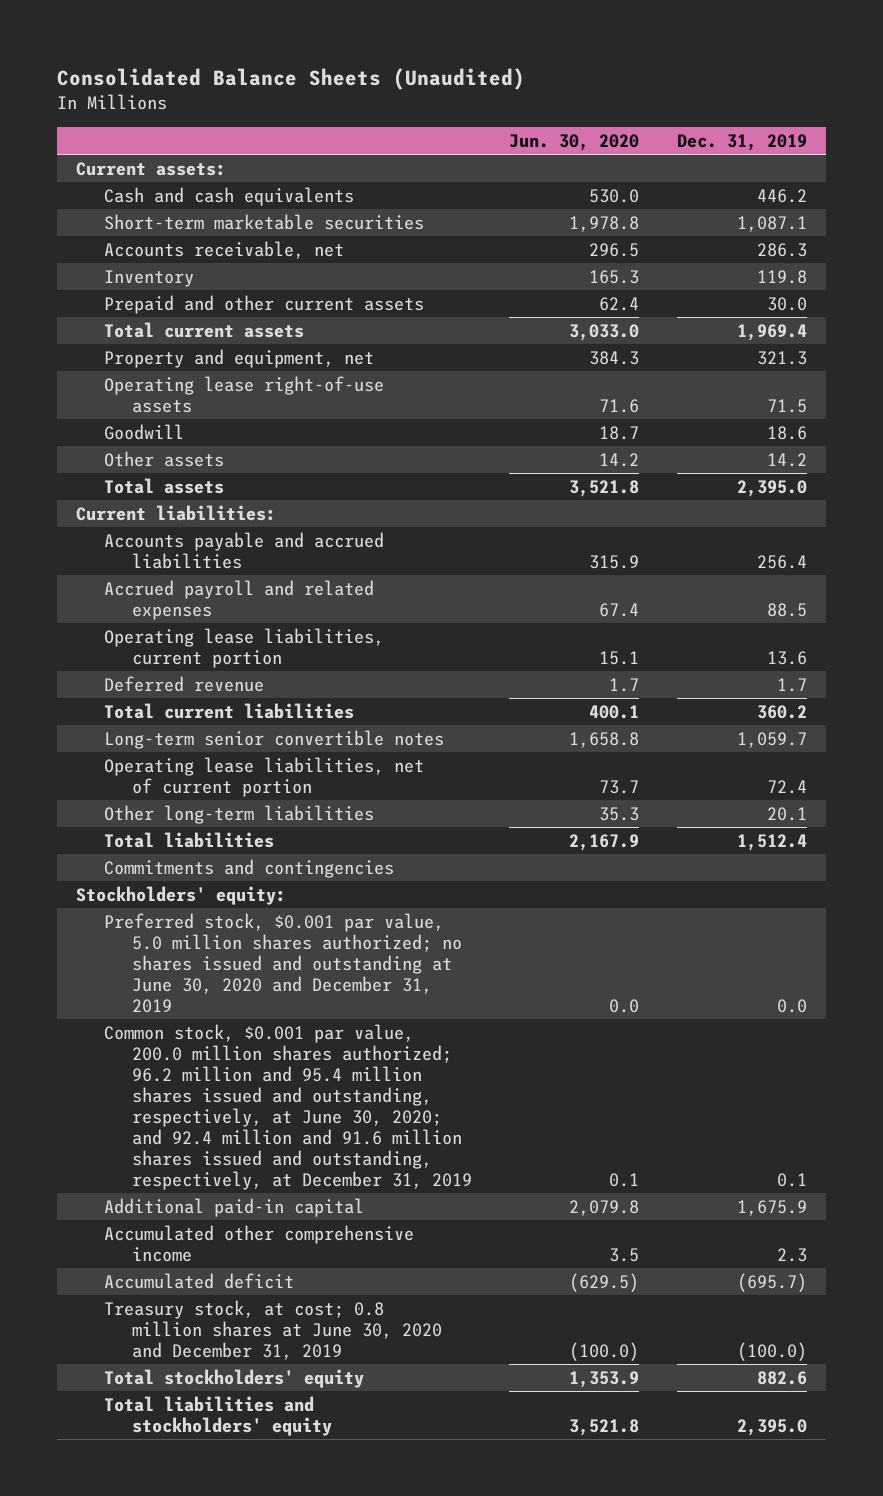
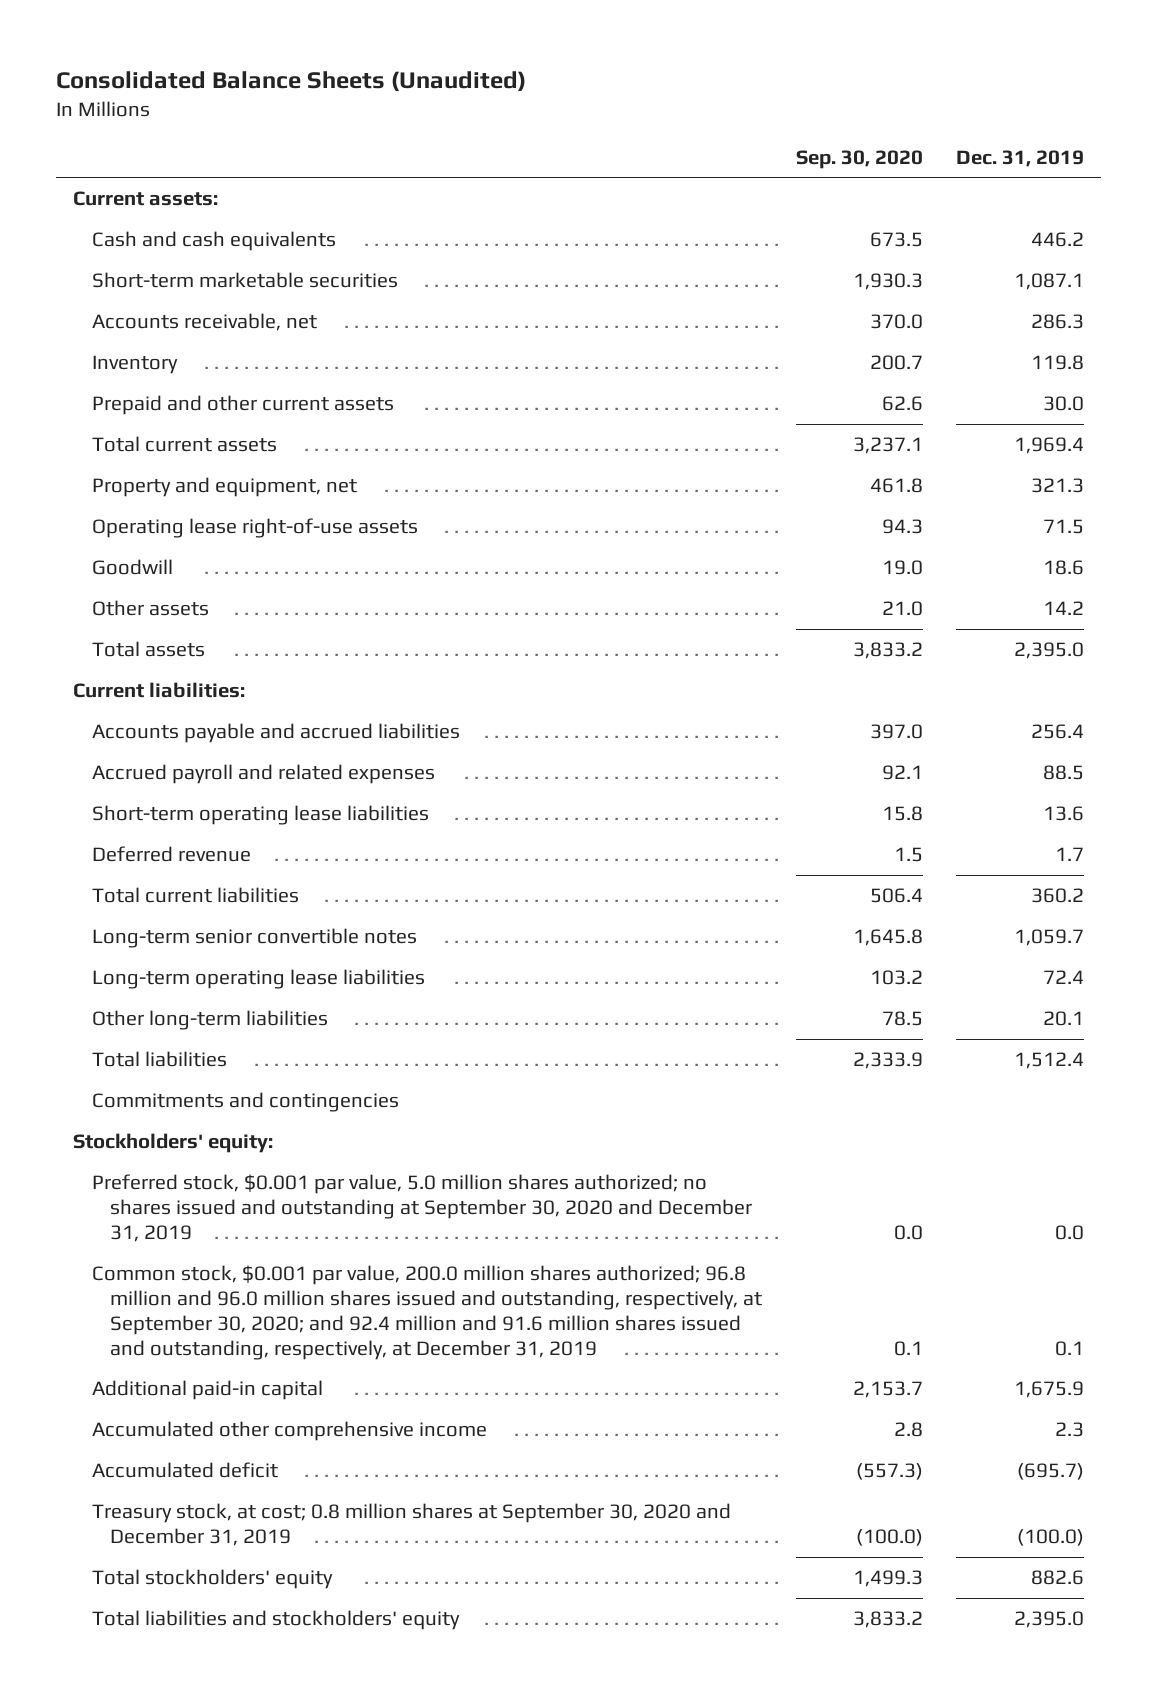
- | Jun. 30, 2020 | Dec. 31, 2019
+ | Sep. 30, 2020 | Dec. 31, 2019
- Operating lease liabilities, current portion | 15.1 | 13.6
+ Short-term operating lease liabilities | 15.8 | 13.6
- Operating lease liabilities, net of current portion | 73.7 | 72.4
+ Long-term operating lease liabilities | 103.2 | 72.4
- Preferred stock, $0.001 par value, 5.0 million shares authorized; no shares issued and outstanding at June 30, 2020 and December 31, 2019 | 0.0 | 0.0
- Common stock, $0.001 par value, 200.0 million shares authorized; 96.2 million and 95.4 million shares issued and outstanding, respectively, at June 30, 2020; and 92.4 million and 91.6 million shares issued and outstanding, respectively, at December 31, 2019 | 0.1 | 0.1
+ Preferred stock, $0.001 par value, 5.0 million shares authorized; no shares issued and outstanding at September 30, 2020 and December 31, 2019 | 0.0 | 0.0
+ Common stock, $0.001 par value, 200.0 million shares authorized; 96.8 million and 96.0 million shares issued and outstanding, respectively, at September 30, 2020; and 92.4 million and 91.6 million shares issued and outstanding, respectively, at December 31, 2019 | 0.1 | 0.1
- Treasury stock, at cost; 0.8 million shares at June 30, 2020 and December 31, 2019 | (100.0) | (100.0)
+ Treasury stock, at cost; 0.8 million shares at September 30, 2020 and December 31, 2019 | (100.0) | (100.0)

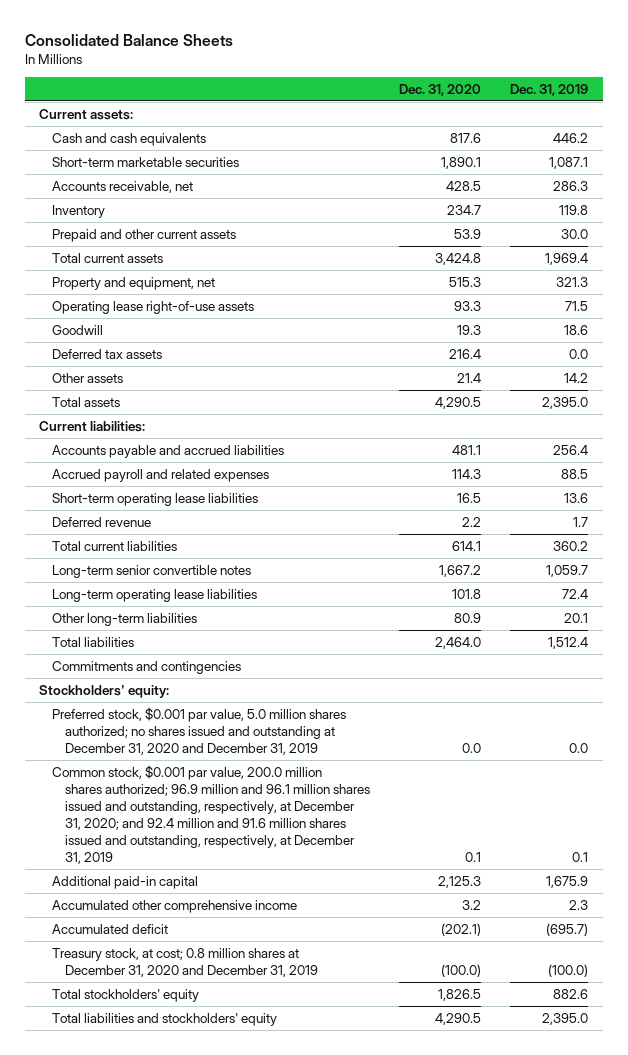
- Consolidated Balance Sheets (Unaudited)
+ Consolidated Balance Sheets
- | Sep. 30, 2020 | Dec. 31, 2019
+ | Dec. 31, 2020 | Dec. 31, 2019
+ Deferred tax assets | 216.4 | 0.0
- Preferred stock, $0.001 par value, 5.0 million shares authorized; no shares issued and outstanding at September 30, 2020 and December 31, 2019 | 0.0 | 0.0
- Common stock, $0.001 par value, 200.0 million shares authorized; 96.8 million and 96.0 million shares issued and outstanding, respectively, at September 30, 2020; and 92.4 million and 91.6 million shares issued and outstanding, respectively, at December 31, 2019 | 0.1 | 0.1
+ Preferred stock, $0.001 par value, 5.0 million shares authorized; no shares issued and outstanding at December 31, 2020 and December 31, 2019 | 0.0 | 0.0
+ Common stock, $0.001 par value, 200.0 million shares authorized; 96.9 million and 96.1 million shares issued and outstanding, respectively, at December 31, 2020; and 92.4 million and 91.6 million shares issued and outstanding, respectively, at December 31, 2019 | 0.1 | 0.1
- Treasury stock, at cost; 0.8 million shares at September 30, 2020 and December 31, 2019 | (100.0) | (100.0)
+ Treasury stock, at cost; 0.8 million shares at December 31, 2020 and December 31, 2019 | (100.0) | (100.0)

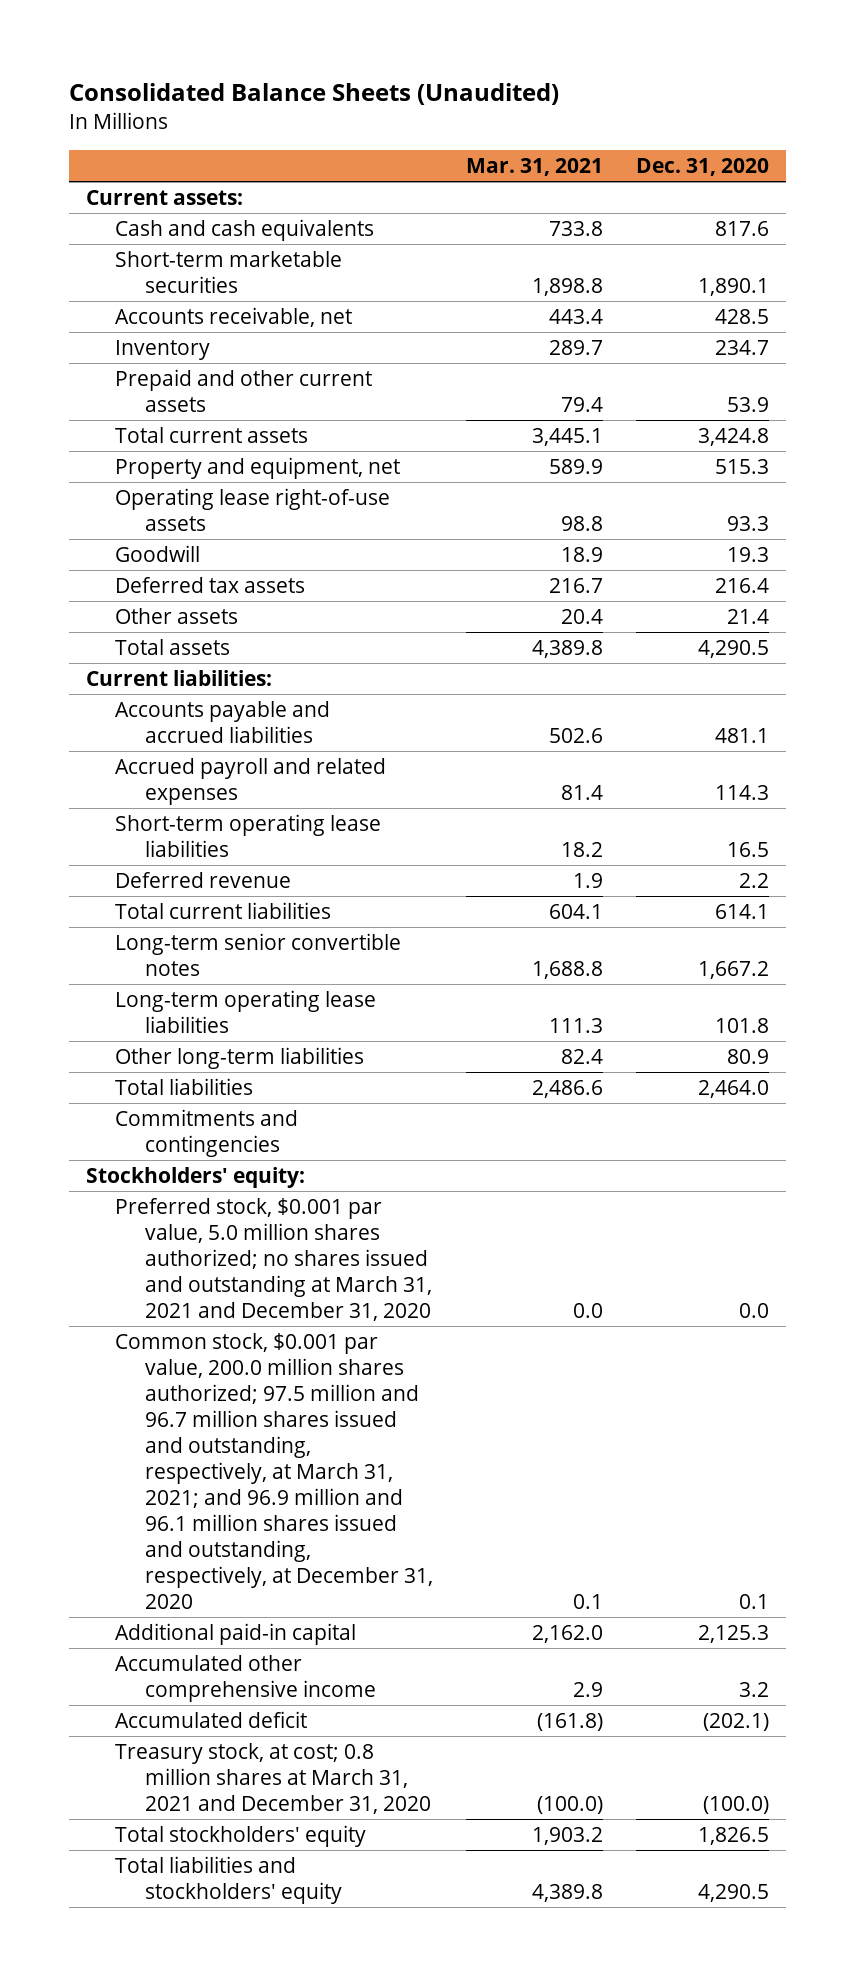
- Consolidated Balance Sheets
+ Consolidated Balance Sheets (Unaudited)
- | Dec. 31, 2020 | Dec. 31, 2019
+ | Mar. 31, 2021 | Dec. 31, 2020
- Preferred stock, $0.001 par value, 5.0 million shares authorized; no shares issued and outstanding at December 31, 2020 and December 31, 2019 | 0.0 | 0.0
- Common stock, $0.001 par value, 200.0 million shares authorized; 96.9 million and 96.1 million shares issued and outstanding, respectively, at December 31, 2020; and 92.4 million and 91.6 million shares issued and outstanding, respectively, at December 31, 2019 | 0.1 | 0.1
+ Preferred stock, $0.001 par value, 5.0 million shares authorized; no shares issued and outstanding at March 31, 2021 and December 31, 2020 | 0.0 | 0.0
+ Common stock, $0.001 par value, 200.0 million shares authorized; 97.5 million and 96.7 million shares issued and outstanding, respectively, at March 31, 2021; and 96.9 million and 96.1 million shares issued and outstanding, respectively, at December 31, 2020 | 0.1 | 0.1
- Treasury stock, at cost; 0.8 million shares at December 31, 2020 and December 31, 2019 | (100.0) | (100.0)
+ Treasury stock, at cost; 0.8 million shares at March 31, 2021 and December 31, 2020 | (100.0) | (100.0)

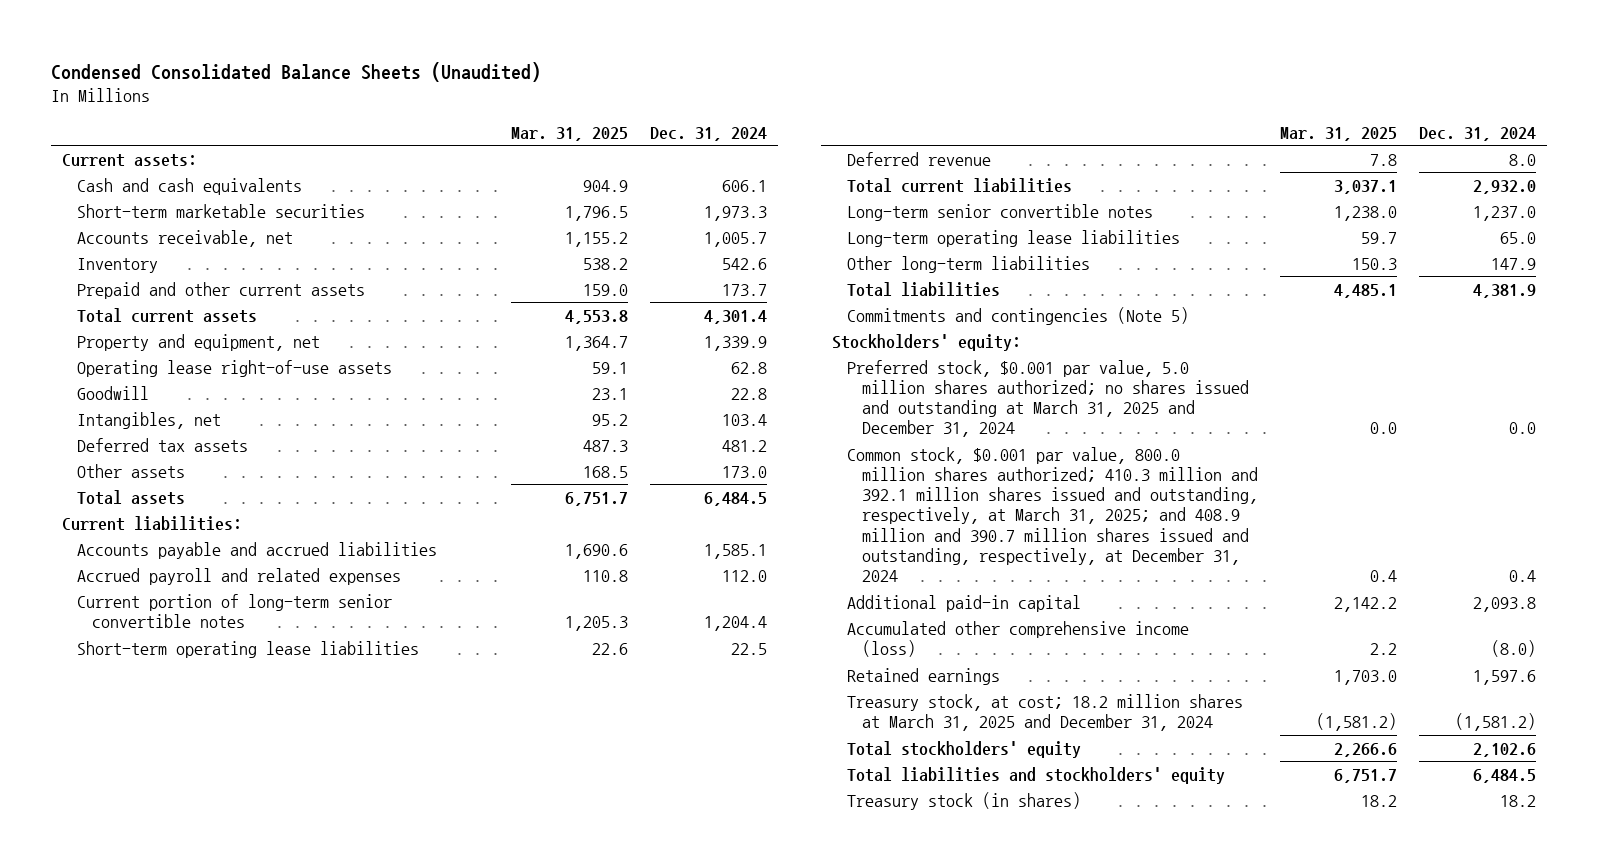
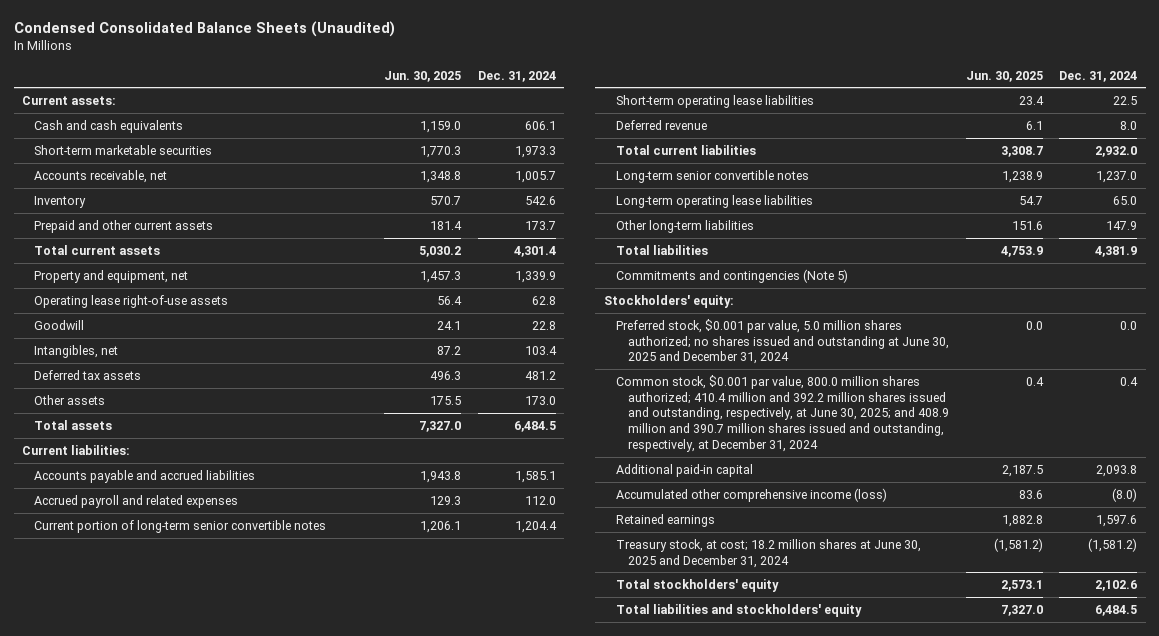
- | Mar. 31, 2025 | Dec. 31, 2024
+ | Jun. 30, 2025 | Dec. 31, 2024
- Preferred stock, $0.001 par value, 5.0 million shares authorized; no shares issued and outstanding at March 31, 2025 and December 31, 2024 | 0.0 | 0.0
- Common stock, $0.001 par value, 800.0 million shares authorized; 410.3 million and 392.1 million shares issued and outstanding, respectively, at March 31, 2025; and 408.9 million and 390.7 million shares issued and outstanding, respectively, at December 31, 2024 | 0.4 | 0.4
+ Preferred stock, $0.001 par value, 5.0 million shares authorized; no shares issued and outstanding at June 30, 2025 and December 31, 2024 | 0.0 | 0.0
+ Common stock, $0.001 par value, 800.0 million shares authorized; 410.4 million and 392.2 million shares issued and outstanding, respectively, at June 30, 2025; and 408.9 million and 390.7 million shares issued and outstanding, respectively, at December 31, 2024 | 0.4 | 0.4
- Treasury stock, at cost; 18.2 million shares at March 31, 2025 and December 31, 2024 | (1,581.2) | (1,581.2)
+ Treasury stock, at cost; 18.2 million shares at June 30, 2025 and December 31, 2024 | (1,581.2) | (1,581.2)
- Treasury stock (in shares) | 18.2 | 18.2

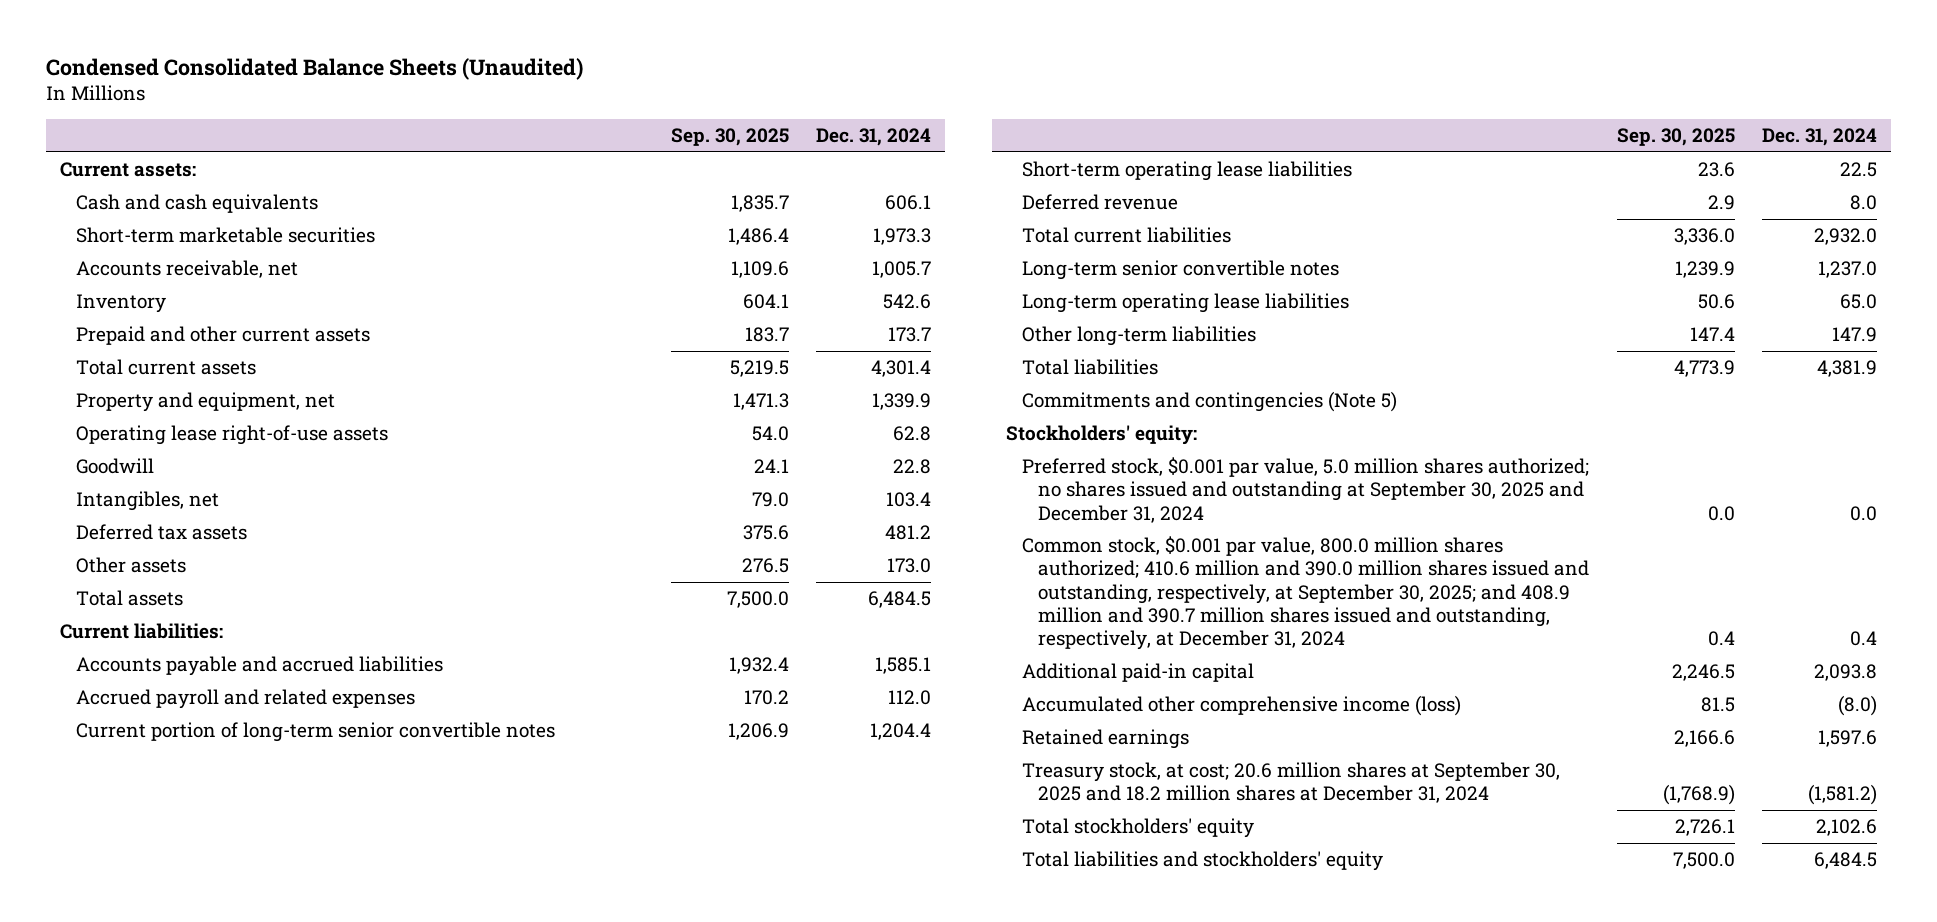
- | Jun. 30, 2025 | Dec. 31, 2024
+ | Sep. 30, 2025 | Dec. 31, 2024
- Preferred stock, $0.001 par value, 5.0 million shares authorized; no shares issued and outstanding at June 30, 2025 and December 31, 2024 | 0.0 | 0.0
- Common stock, $0.001 par value, 800.0 million shares authorized; 410.4 million and 392.2 million shares issued and outstanding, respectively, at June 30, 2025; and 408.9 million and 390.7 million shares issued and outstanding, respectively, at December 31, 2024 | 0.4 | 0.4
+ Preferred stock, $0.001 par value, 5.0 million shares authorized; no shares issued and outstanding at September 30, 2025 and December 31, 2024 | 0.0 | 0.0
+ Common stock, $0.001 par value, 800.0 million shares authorized; 410.6 million and 390.0 million shares issued and outstanding, respectively, at September 30, 2025; and 408.9 million and 390.7 million shares issued and outstanding, respectively, at December 31, 2024 | 0.4 | 0.4
- Treasury stock, at cost; 18.2 million shares at June 30, 2025 and December 31, 2024 | (1,581.2) | (1,581.2)
+ Treasury stock, at cost; 20.6 million shares at September 30, 2025 and 18.2 million shares at December 31, 2024 | (1,768.9) | (1,581.2)

